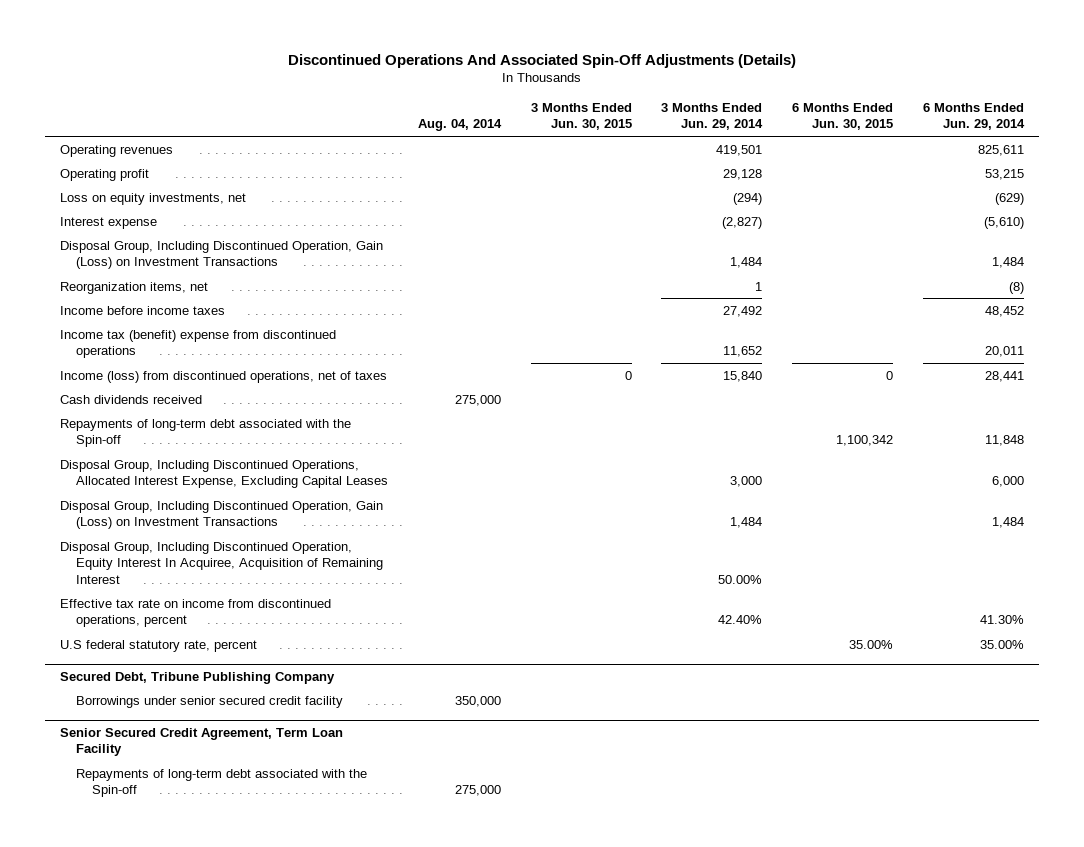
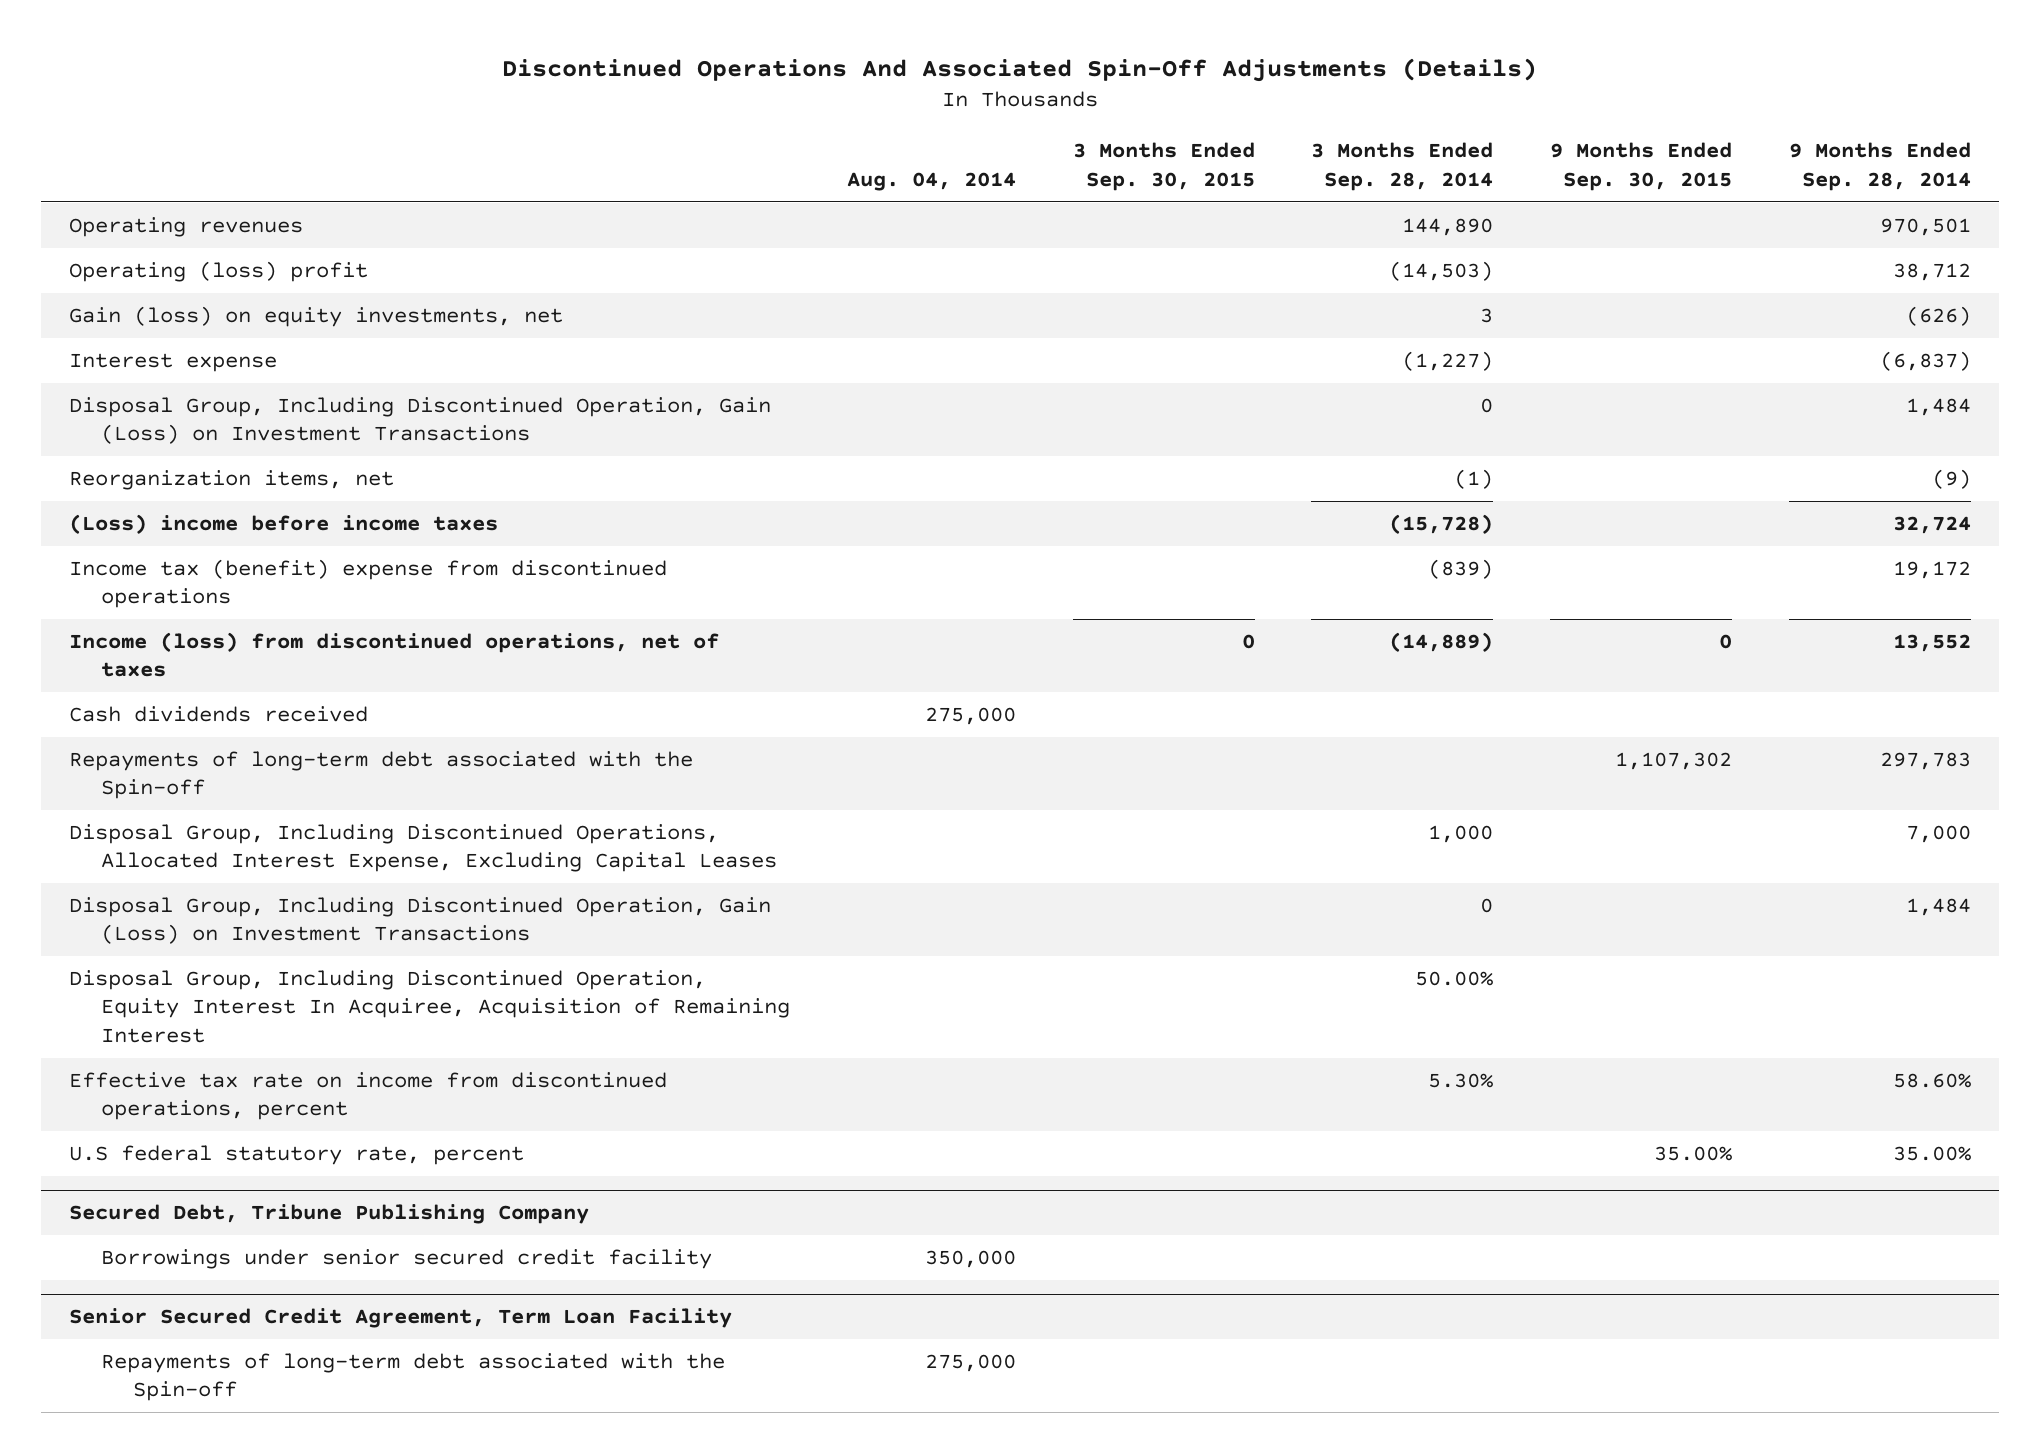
- | Aug. 04, 2014 | 3 Months Ended Jun. 30, 2015 | 3 Months Ended Jun. 29, 2014 | 6 Months Ended Jun. 30, 2015 | 6 Months Ended Jun. 29, 2014
+ | Aug. 04, 2014 | 3 Months Ended Sep. 30, 2015 | 3 Months Ended Sep. 28, 2014 | 9 Months Ended Sep. 30, 2015 | 9 Months Ended Sep. 28, 2014
- Operating profit | | | 29,128 | | 53,215
- Loss on equity investments, net | | | (294) | | (629)
+ Operating (loss) profit | | | (14,503) | | 38,712
+ Gain (loss) on equity investments, net | | | 3 | | (626)
- Income before income taxes | | | 27,492 | | 48,452
+ (Loss) income before income taxes | | | (15,728) | | 32,724

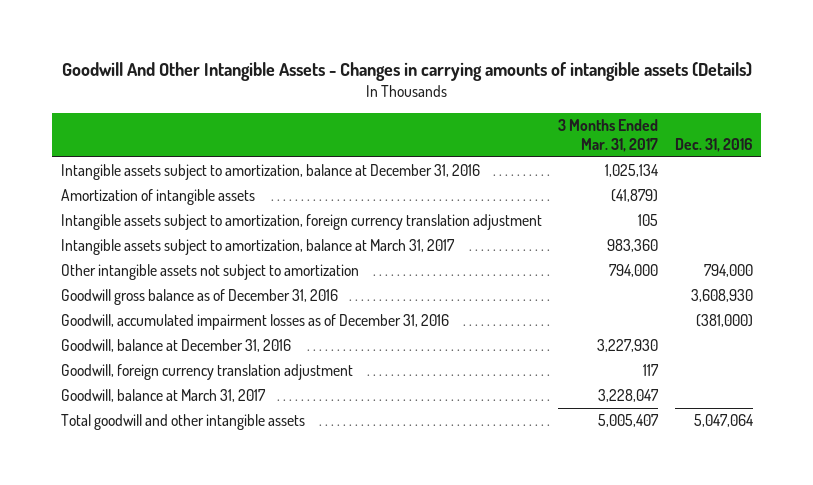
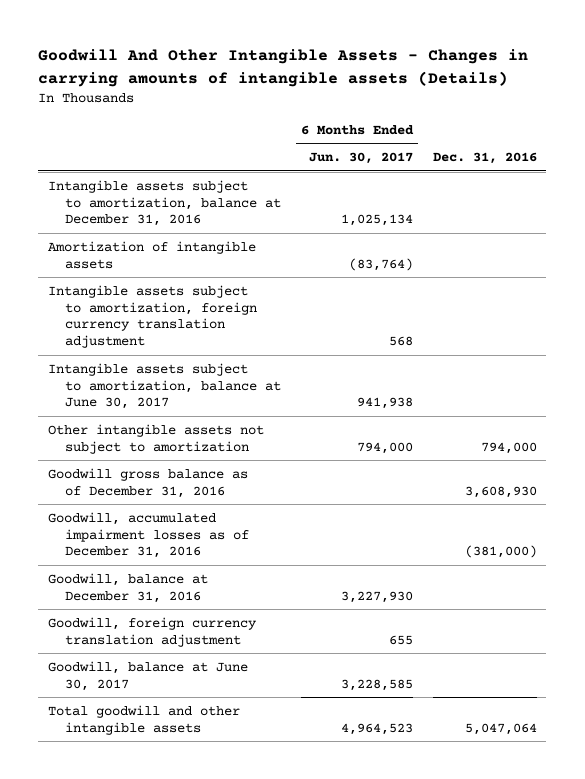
- | 3 Months Ended Mar. 31, 2017 | Dec. 31, 2016
+ | 6 Months Ended Jun. 30, 2017 | Dec. 31, 2016
- Intangible assets subject to amortization, balance at March 31, 2017 | 983,360 |
+ Intangible assets subject to amortization, balance at June 30, 2017 | 941,938 |
- Goodwill, balance at March 31, 2017 | 3,228,047 |
+ Goodwill, balance at June 30, 2017 | 3,228,585 |

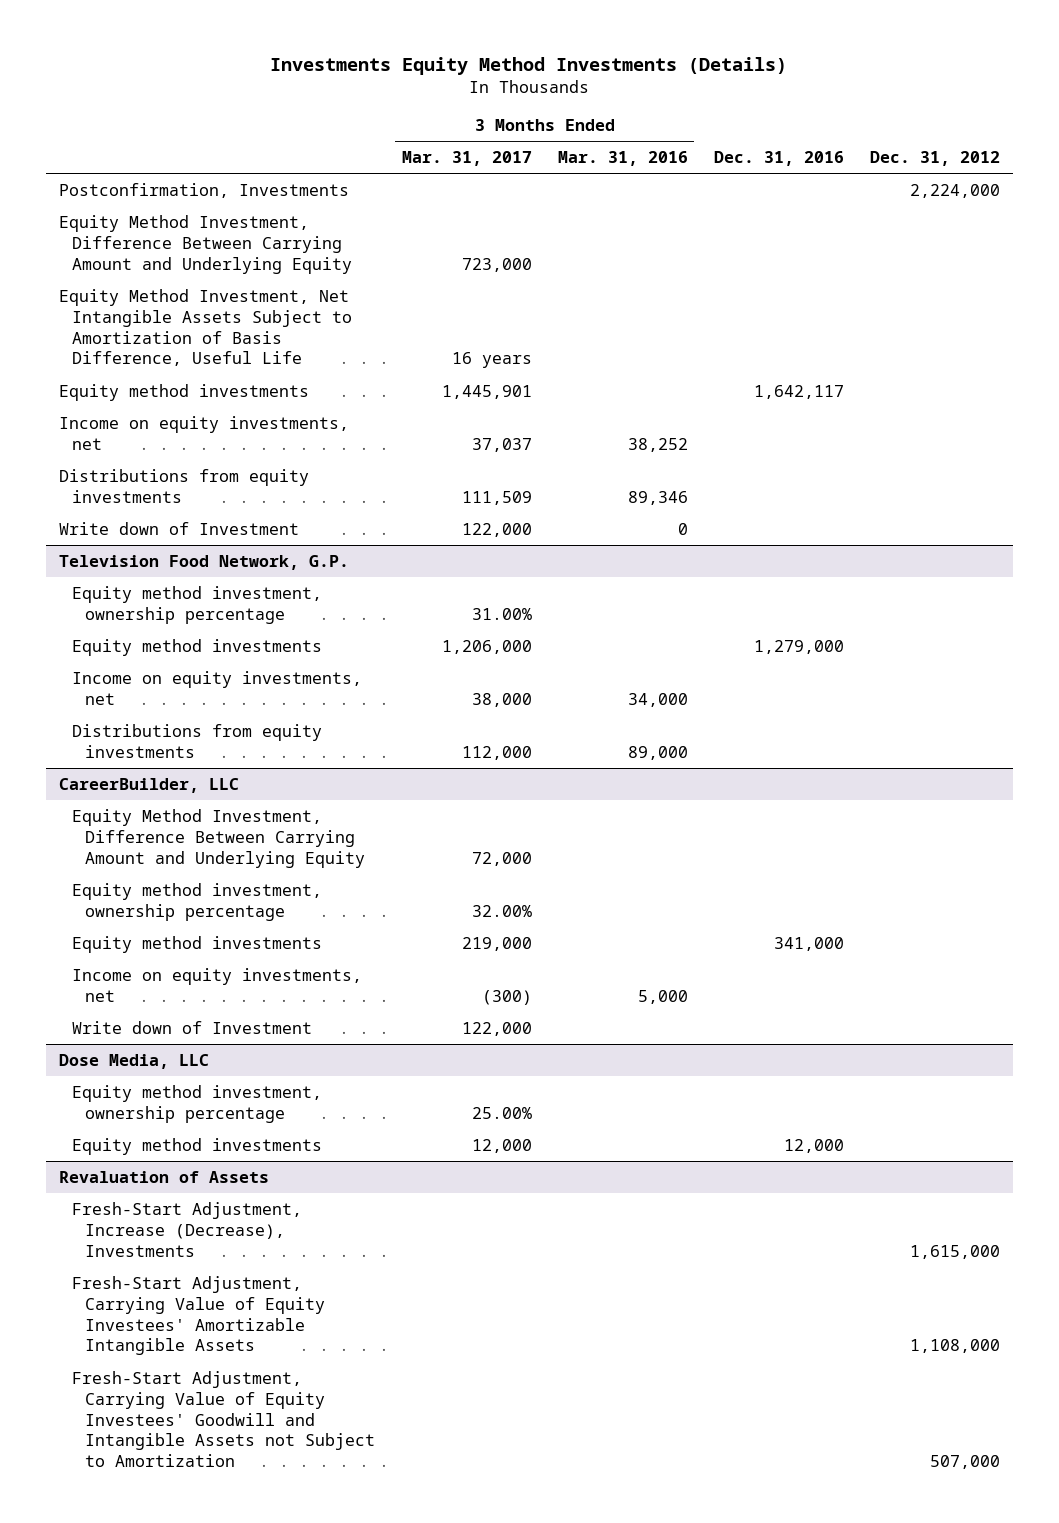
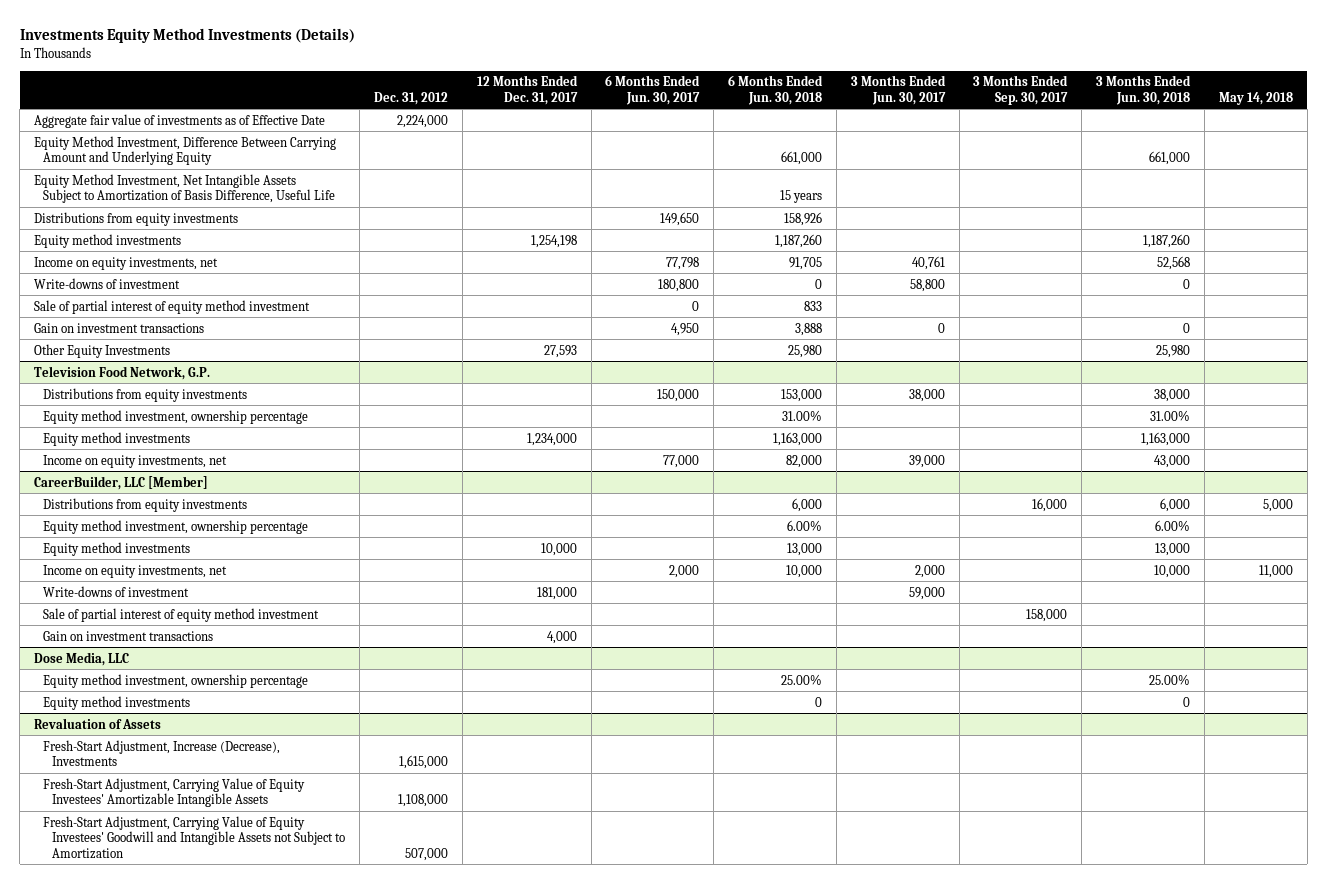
- | 3 Months Ended Mar. 31, 2017 | 3 Months Ended Mar. 31, 2016 | Dec. 31, 2016 | Dec. 31, 2012
+ | Dec. 31, 2012 | 12 Months Ended Dec. 31, 2017 | 6 Months Ended Jun. 30, 2017 | 6 Months Ended Jun. 30, 2018 | 3 Months Ended Jun. 30, 2017 | 3 Months Ended Sep. 30, 2017 | 3 Months Ended Jun. 30, 2018 | May 14, 2018
- Postconfirmation, Investments | | | | 2,224,000
+ Aggregate fair value of investments as of Effective Date | 2,224,000 | | | | | | |
moved up: Distributions from equity investments | | | 149,650 | 158,926 | | | |
- Write down of Investment | 122,000 | 0 | |
+ Write-downs of investment | | | 180,800 | 0 | 58,800 | | 0 |
+ Sale of partial interest of equity method investment | | | 0 | 833 | | | |
+ Gain on investment transactions | | | 4,950 | 3,888 | 0 | | 0 |
+ Other Equity Investments | | 27,593 | | 25,980 | | | 25,980 |
@ Television Food Network, G.P.
moved up: Distributions from equity investments | | | 150,000 | 153,000 | 38,000 | | 38,000 |
- CareerBuilder, LLC
- Equity Method Investment, Difference Between Carrying Amount and Underlying Equity | 72,000 | | |
+ CareerBuilder, LLC [Member]
+ Distributions from equity investments | | | | 6,000 | | 16,000 | 6,000 | 5,000
- Write down of Investment | 122,000 | | |
+ Write-downs of investment | | 181,000 | | | 59,000 | | |
+ Sale of partial interest of equity method investment | | | | | | 158,000 | |
+ Gain on investment transactions | | 4,000 | | | | | |

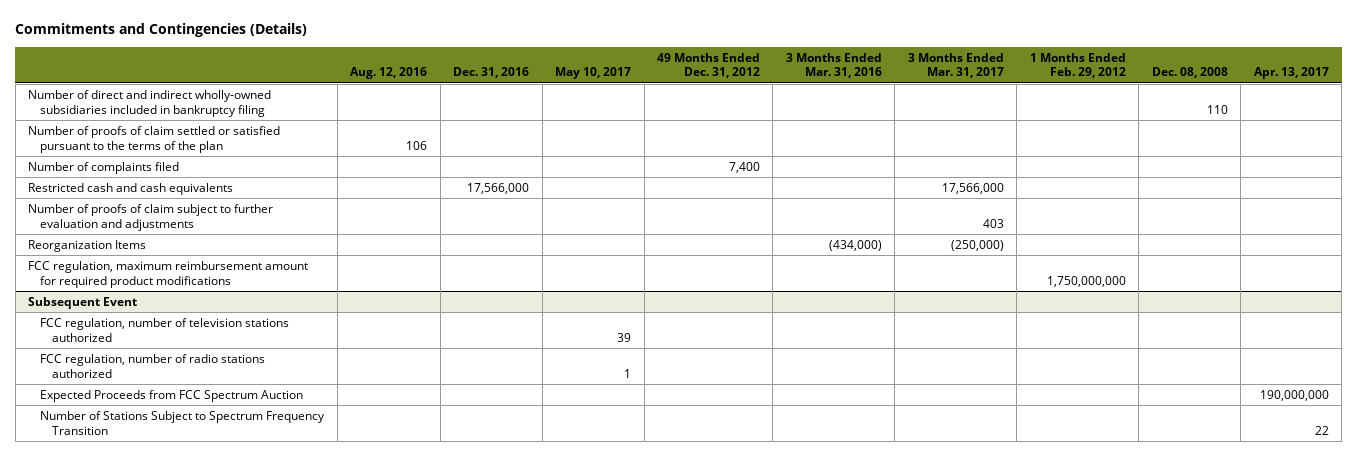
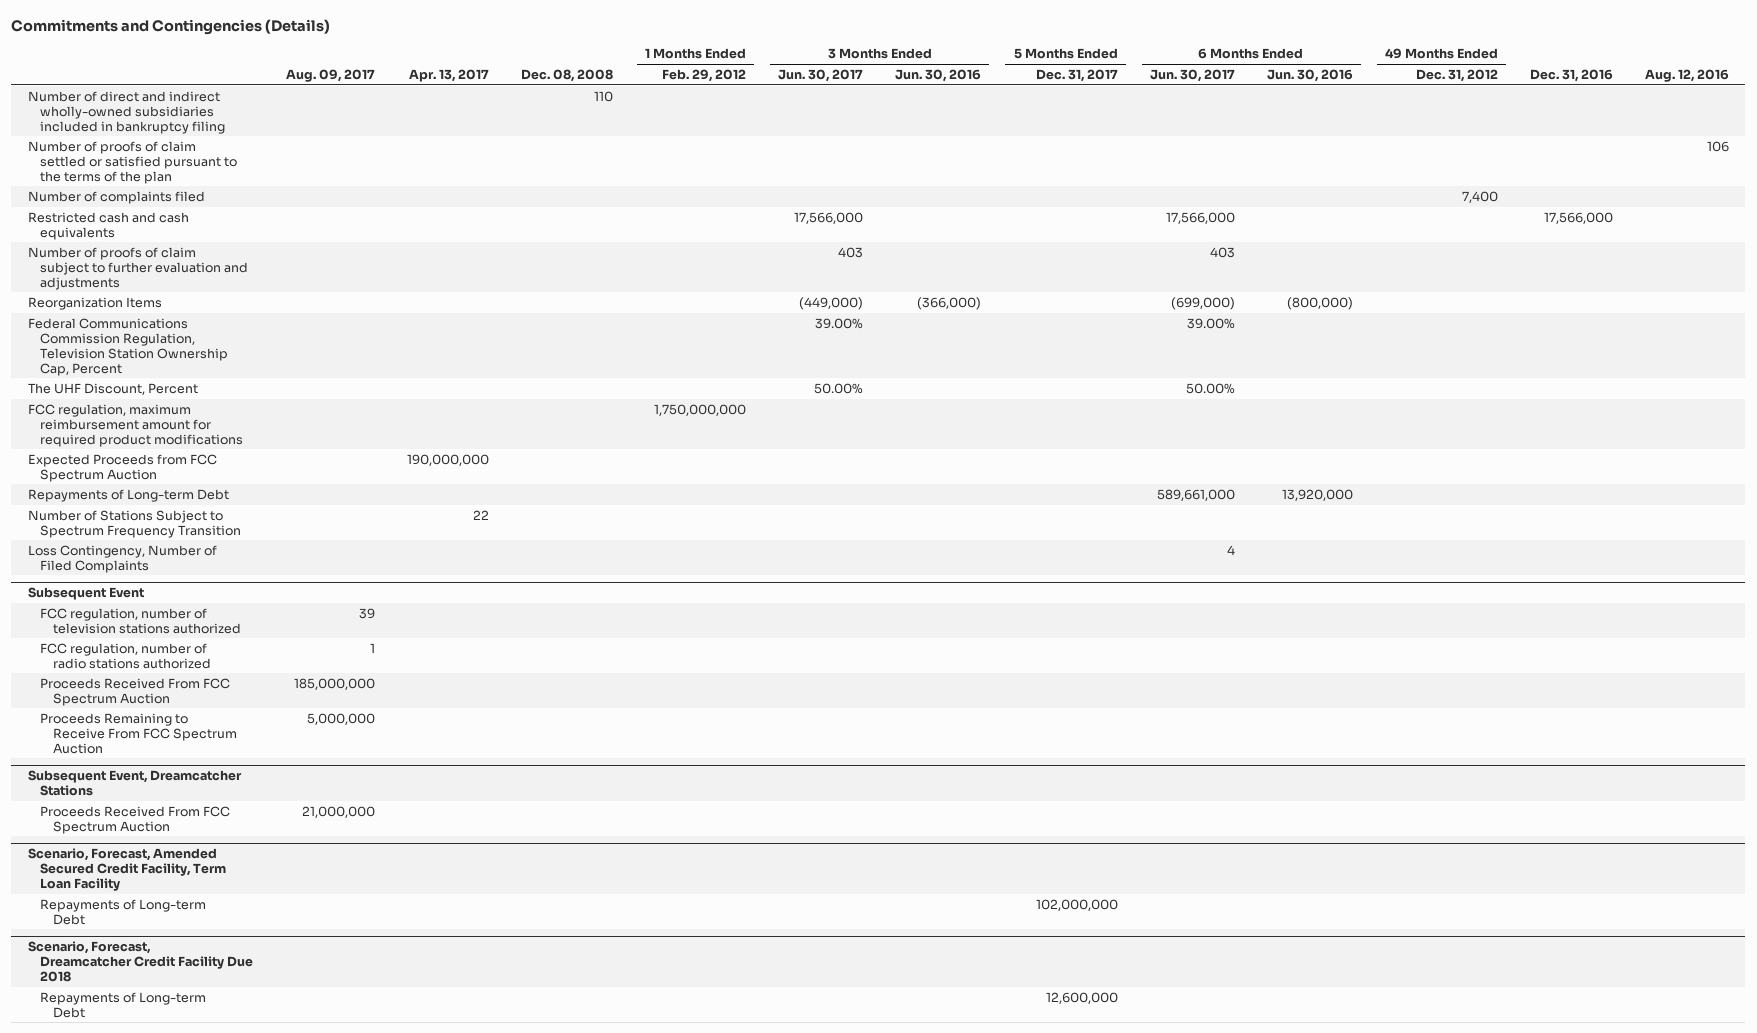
- | Aug. 12, 2016 | Dec. 31, 2016 | May 10, 2017 | 49 Months Ended Dec. 31, 2012 | 3 Months Ended Mar. 31, 2016 | 3 Months Ended Mar. 31, 2017 | 1 Months Ended Feb. 29, 2012 | Dec. 08, 2008 | Apr. 13, 2017
+ | Aug. 09, 2017 | Apr. 13, 2017 | Dec. 08, 2008 | 1 Months Ended Feb. 29, 2012 | 3 Months Ended Jun. 30, 2017 | 3 Months Ended Jun. 30, 2016 | 5 Months Ended Dec. 31, 2017 | 6 Months Ended Jun. 30, 2017 | 6 Months Ended Jun. 30, 2016 | 49 Months Ended Dec. 31, 2012 | Dec. 31, 2016 | Aug. 12, 2016
+ Federal Communications Commission Regulation, Television Station Ownership Cap, Percent | | | | | 39.00% | | | 39.00% | | | |
+ The UHF Discount, Percent | | | | | 50.00% | | | 50.00% | | | |
+ Expected Proceeds from FCC Spectrum Auction | | 190,000,000 | | | | | | | | | |
+ Repayments of Long-term Debt | | | | | | | | 589,661,000 | 13,920,000 | | |
+ Number of Stations Subject to Spectrum Frequency Transition | | 22 | | | | | | | | | |
+ Loss Contingency, Number of Filed Complaints | | | | | | | | 4 | | | |
@ Subsequent Event
- Expected Proceeds from FCC Spectrum Auction | | | | | | | | | 190,000,000
- Number of Stations Subject to Spectrum Frequency Transition | | | | | | | | | 22
+ Proceeds Received From FCC Spectrum Auction | 185,000,000 | | | | | | | | | | |
+ Proceeds Remaining to Receive From FCC Spectrum Auction | 5,000,000 | | | | | | | | | | |
+ Subsequent Event, Dreamcatcher Stations
+ Proceeds Received From FCC Spectrum Auction | 21,000,000 | | | | | | | | | | |
+ Scenario, Forecast, Amended Secured Credit Facility, Term Loan Facility
+ Repayments of Long-term Debt | | | | | | | 102,000,000 | | | | |
+ Scenario, Forecast, Dreamcatcher Credit Facility Due 2018
+ Repayments of Long-term Debt | | | | | | | 12,600,000 | | | | |

